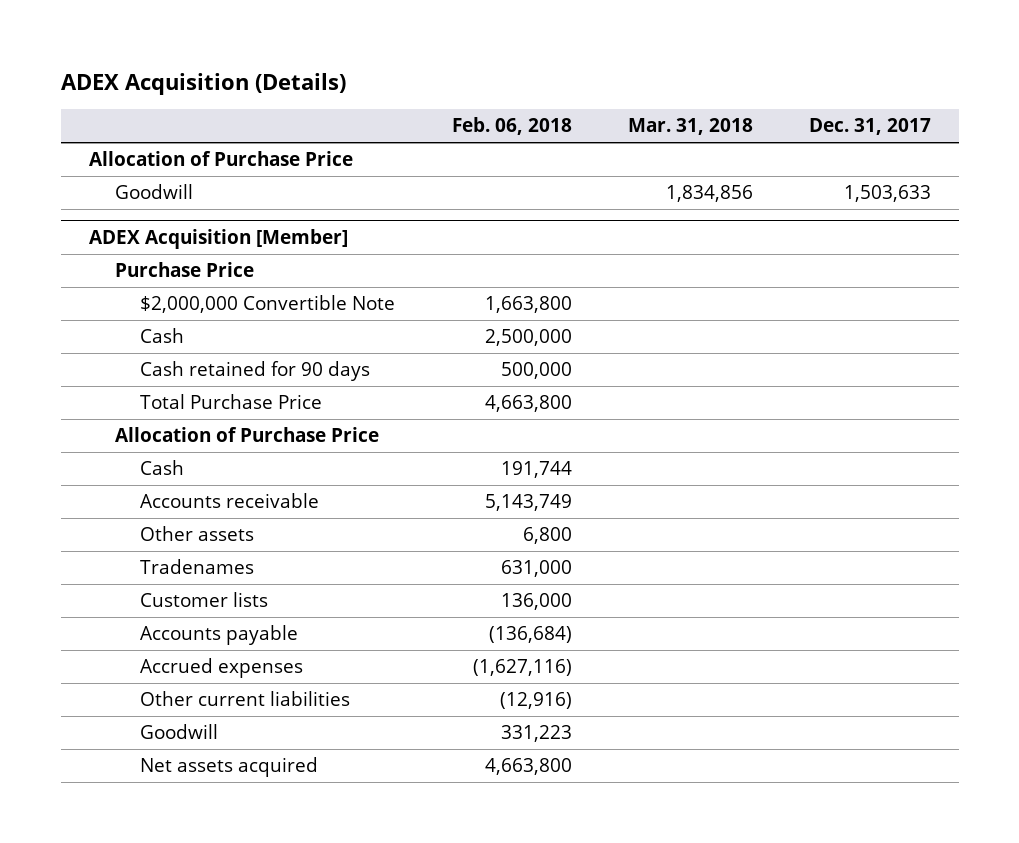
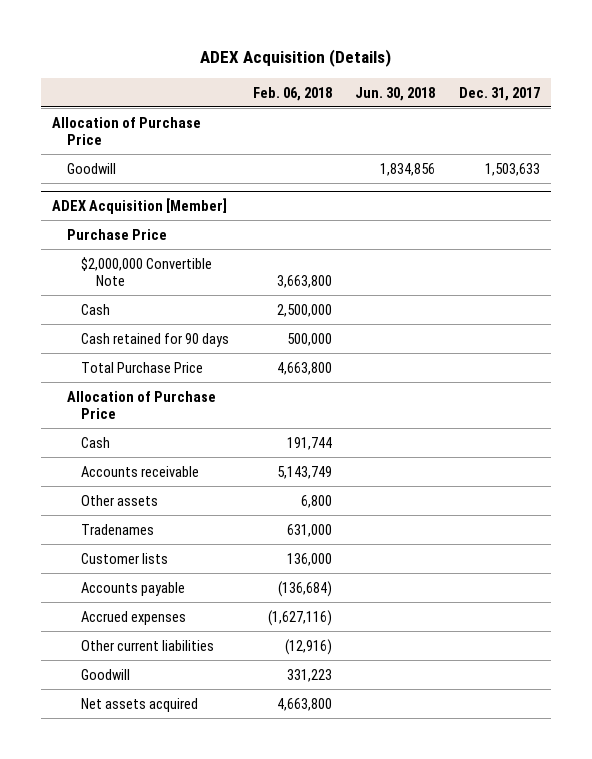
- | Feb. 06, 2018 | Mar. 31, 2018 | Dec. 31, 2017
+ | Feb. 06, 2018 | Jun. 30, 2018 | Dec. 31, 2017
@ ADEX Acquisition [Member]
- $2,000,000 Convertible Note | 1,663,800 | |
+ $2,000,000 Convertible Note | 3,663,800 | |

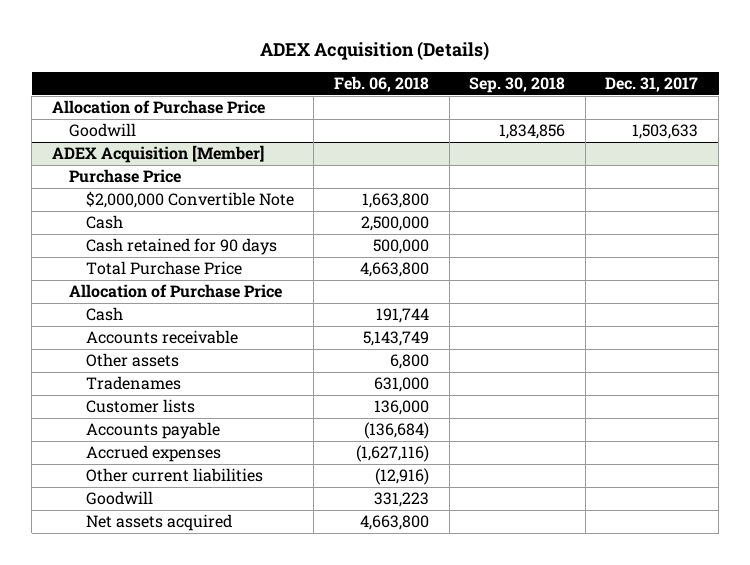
- | Feb. 06, 2018 | Jun. 30, 2018 | Dec. 31, 2017
+ | Feb. 06, 2018 | Sep. 30, 2018 | Dec. 31, 2017
@ ADEX Acquisition [Member]
- $2,000,000 Convertible Note | 3,663,800 | |
+ $2,000,000 Convertible Note | 1,663,800 | |

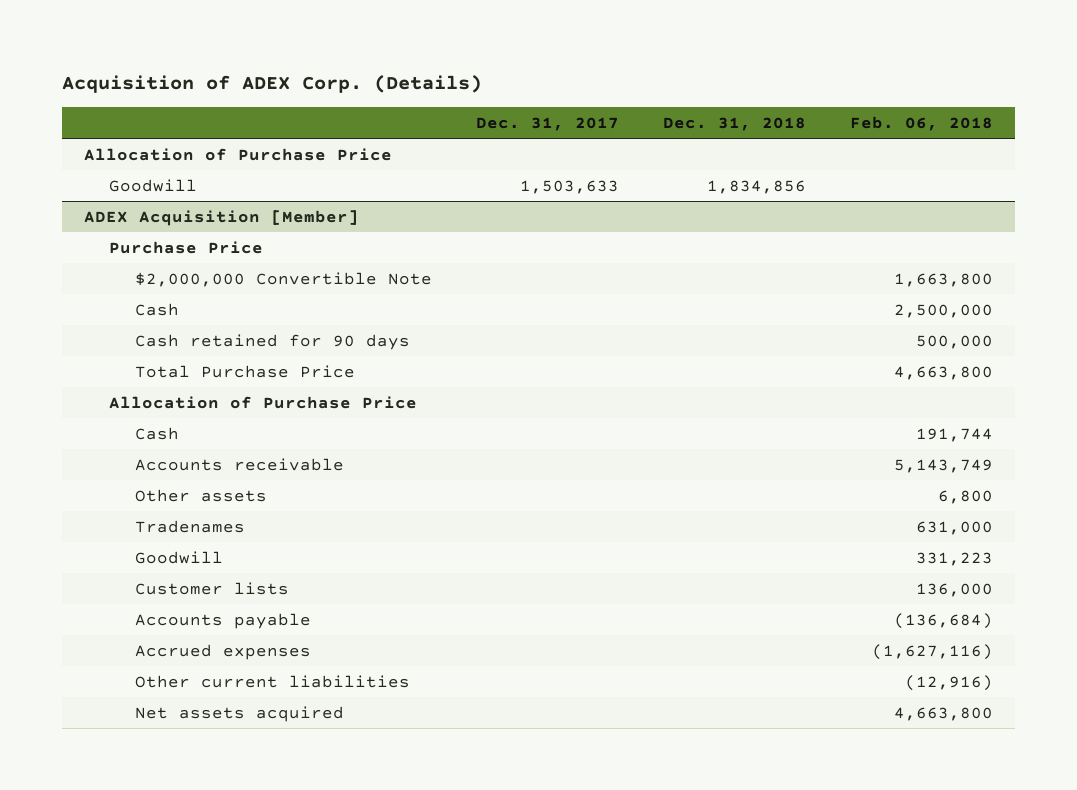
- ADEX Acquisition (Details)
+ Acquisition of ADEX Corp. (Details)
- | Feb. 06, 2018 | Sep. 30, 2018 | Dec. 31, 2017
+ | Dec. 31, 2017 | Dec. 31, 2018 | Feb. 06, 2018
@ ADEX Acquisition [Member]
moved up: Goodwill | | | 331,223

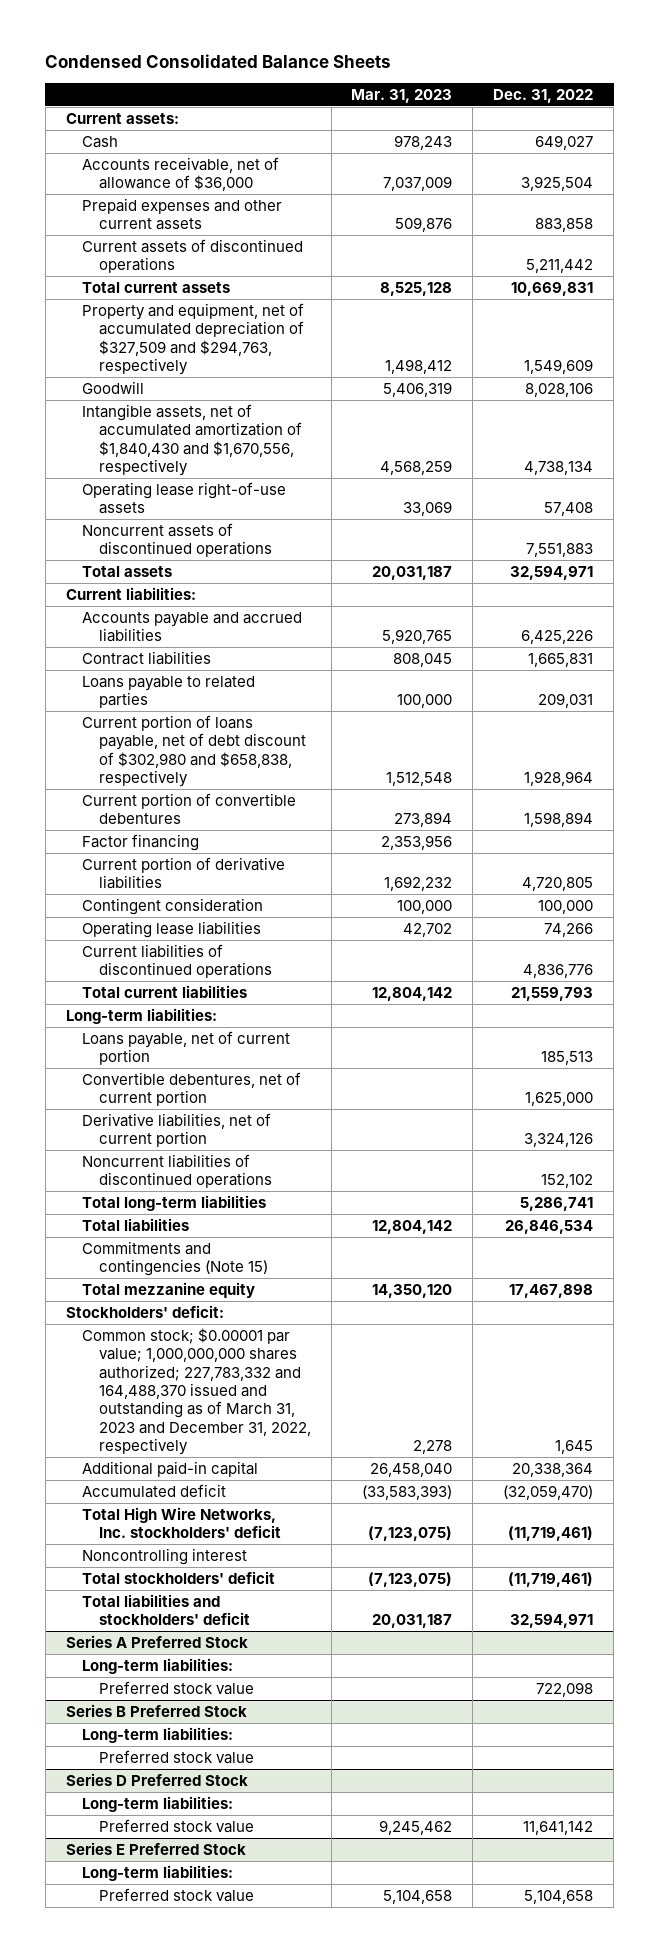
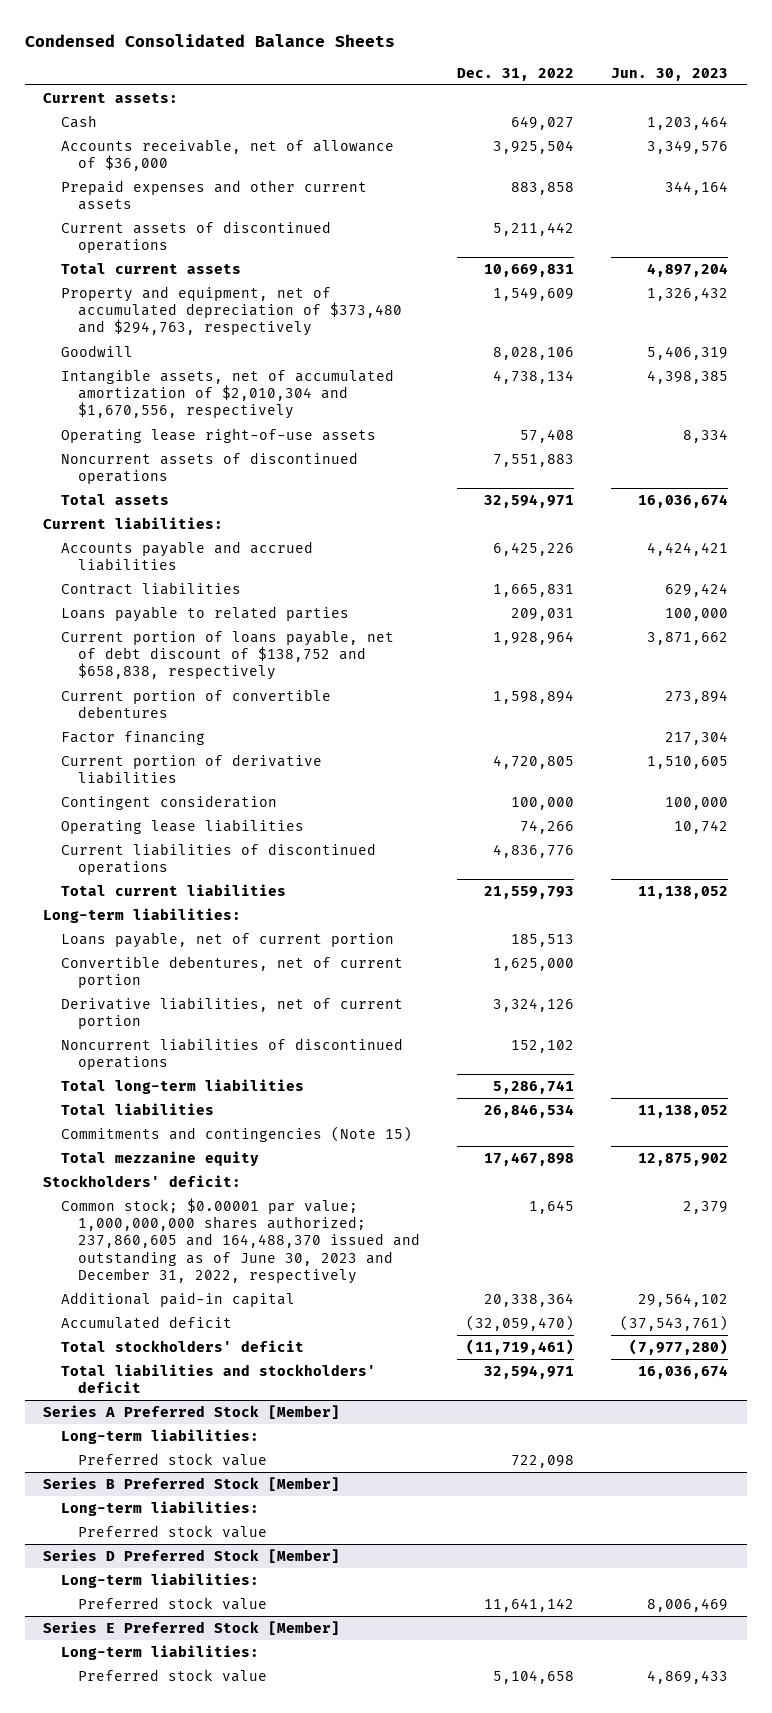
- | Mar. 31, 2023 | Dec. 31, 2022
+ | Dec. 31, 2022 | Jun. 30, 2023
- Property and equipment, net of accumulated depreciation of $327,509 and $294,763, respectively | 1,498,412 | 1,549,609
+ Property and equipment, net of accumulated depreciation of $373,480 and $294,763, respectively | 1,549,609 | 1,326,432
- Intangible assets, net of accumulated amortization of $1,840,430 and $1,670,556, respectively | 4,568,259 | 4,738,134
+ Intangible assets, net of accumulated amortization of $2,010,304 and $1,670,556, respectively | 4,738,134 | 4,398,385
- Current portion of loans payable, net of debt discount of $302,980 and $658,838, respectively | 1,512,548 | 1,928,964
+ Current portion of loans payable, net of debt discount of $138,752 and $658,838, respectively | 1,928,964 | 3,871,662
- Common stock; $0.00001 par value; 1,000,000,000 shares authorized; 227,783,332 and 164,488,370 issued and outstanding as of March 31, 2023 and December 31, 2022, respectively | 2,278 | 1,645
+ Common stock; $0.00001 par value; 1,000,000,000 shares authorized; 237,860,605 and 164,488,370 issued and outstanding as of June 30, 2023 and December 31, 2022, respectively | 1,645 | 2,379
- Total High Wire Networks, Inc. stockholders' deficit | (7,123,075) | (11,719,461)
- Noncontrolling interest
- Series A Preferred Stock
+ Series A Preferred Stock [Member]
- Series B Preferred Stock
+ Series B Preferred Stock [Member]
- Series D Preferred Stock
+ Series D Preferred Stock [Member]
- Series E Preferred Stock
+ Series E Preferred Stock [Member]

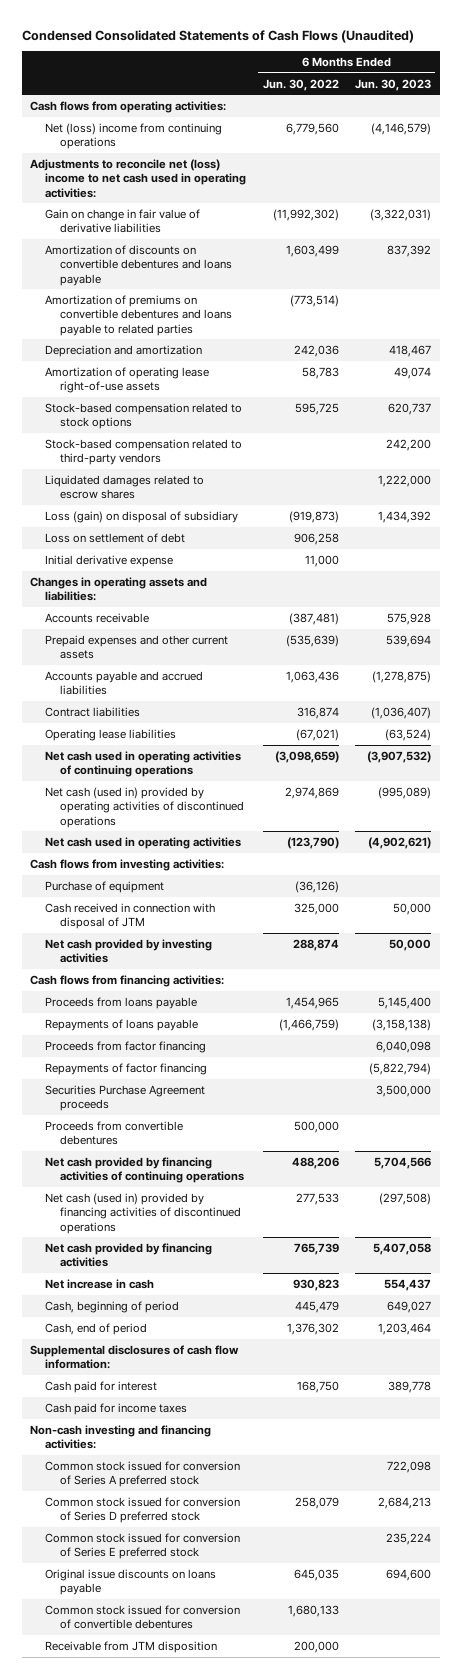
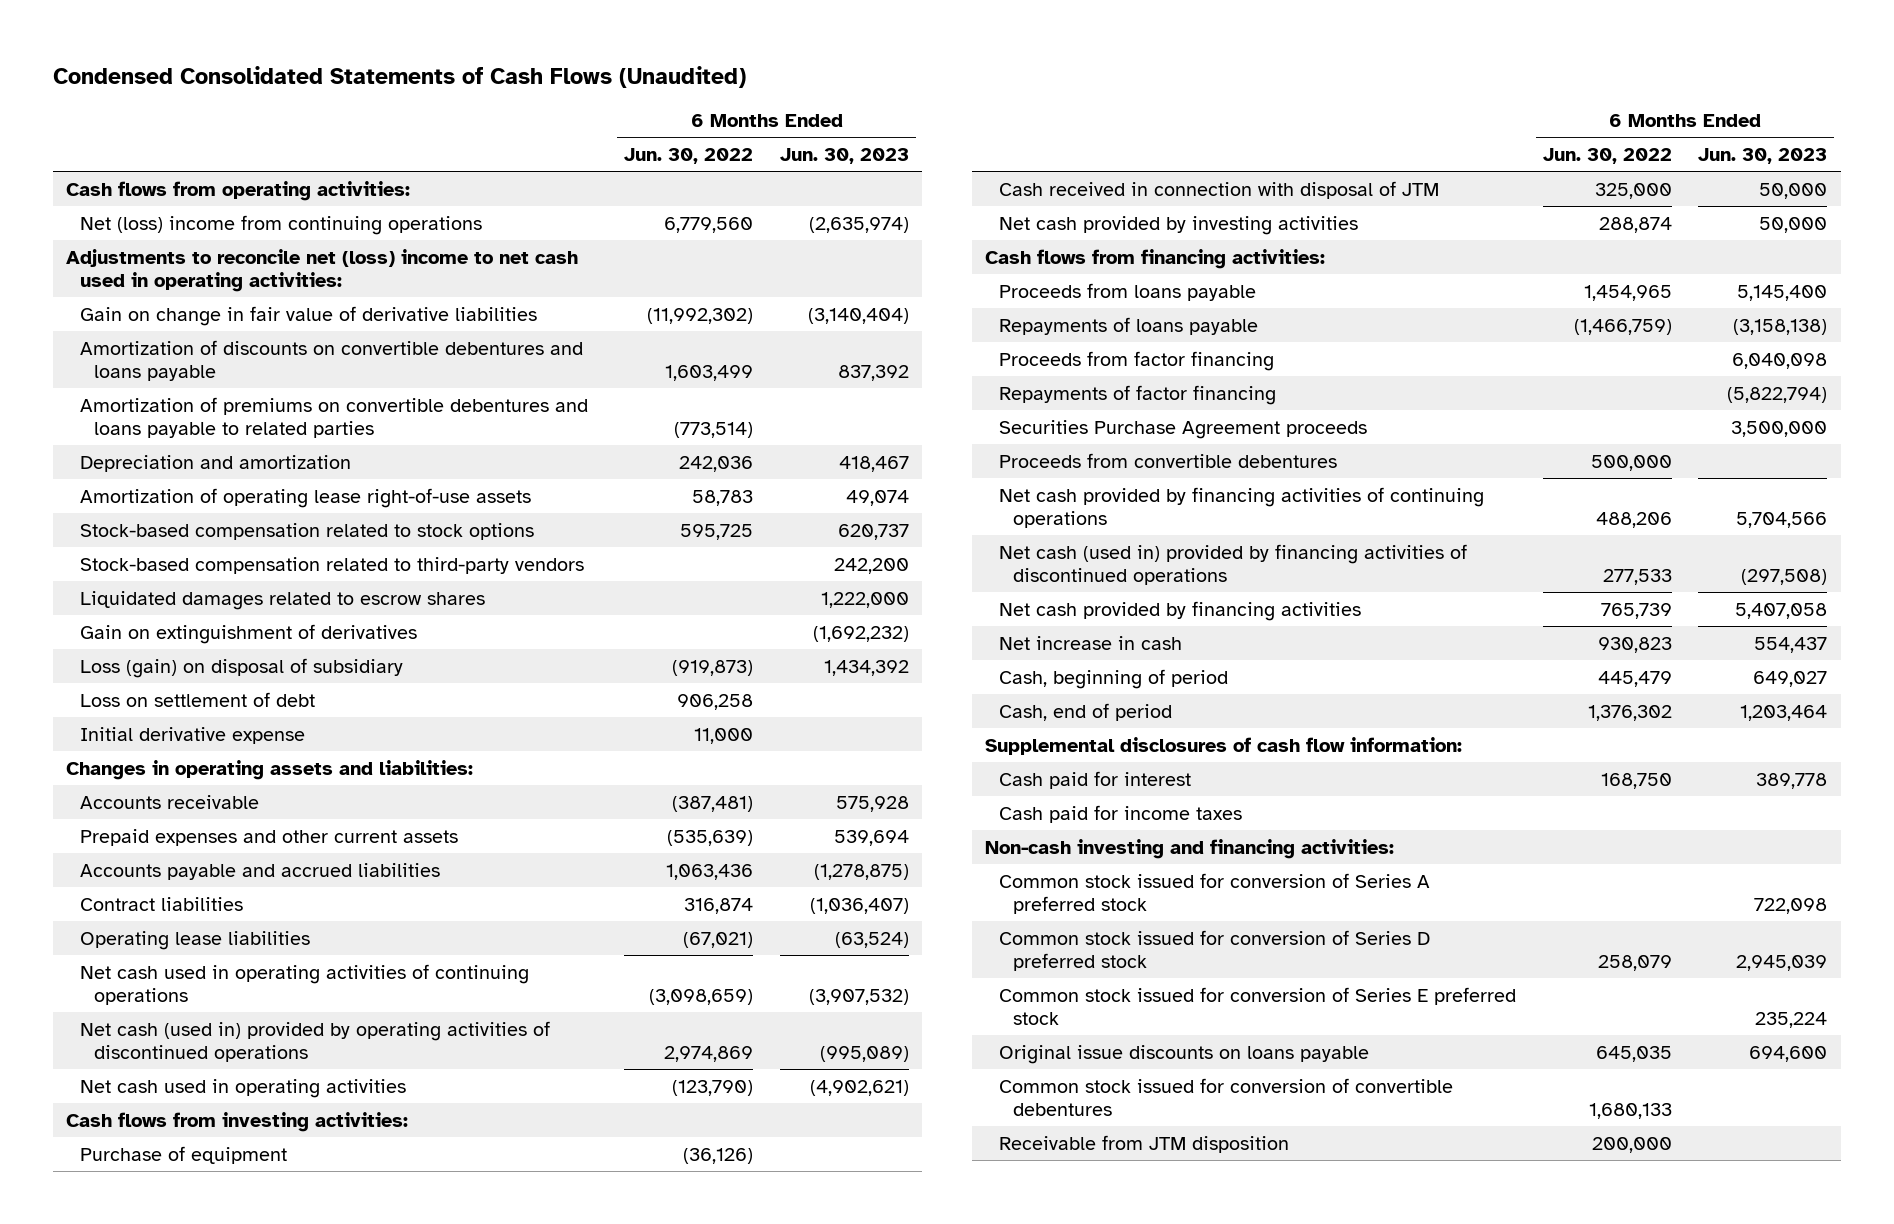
- Net (loss) income from continuing operations | 6,779,560 | (4,146,579)
+ Net (loss) income from continuing operations | 6,779,560 | (2,635,974)
- Gain on change in fair value of derivative liabilities | (11,992,302) | (3,322,031)
+ Gain on change in fair value of derivative liabilities | (11,992,302) | (3,140,404)
+ Gain on extinguishment of derivatives | | (1,692,232)
- Common stock issued for conversion of Series D preferred stock | 258,079 | 2,684,213
+ Common stock issued for conversion of Series D preferred stock | 258,079 | 2,945,039

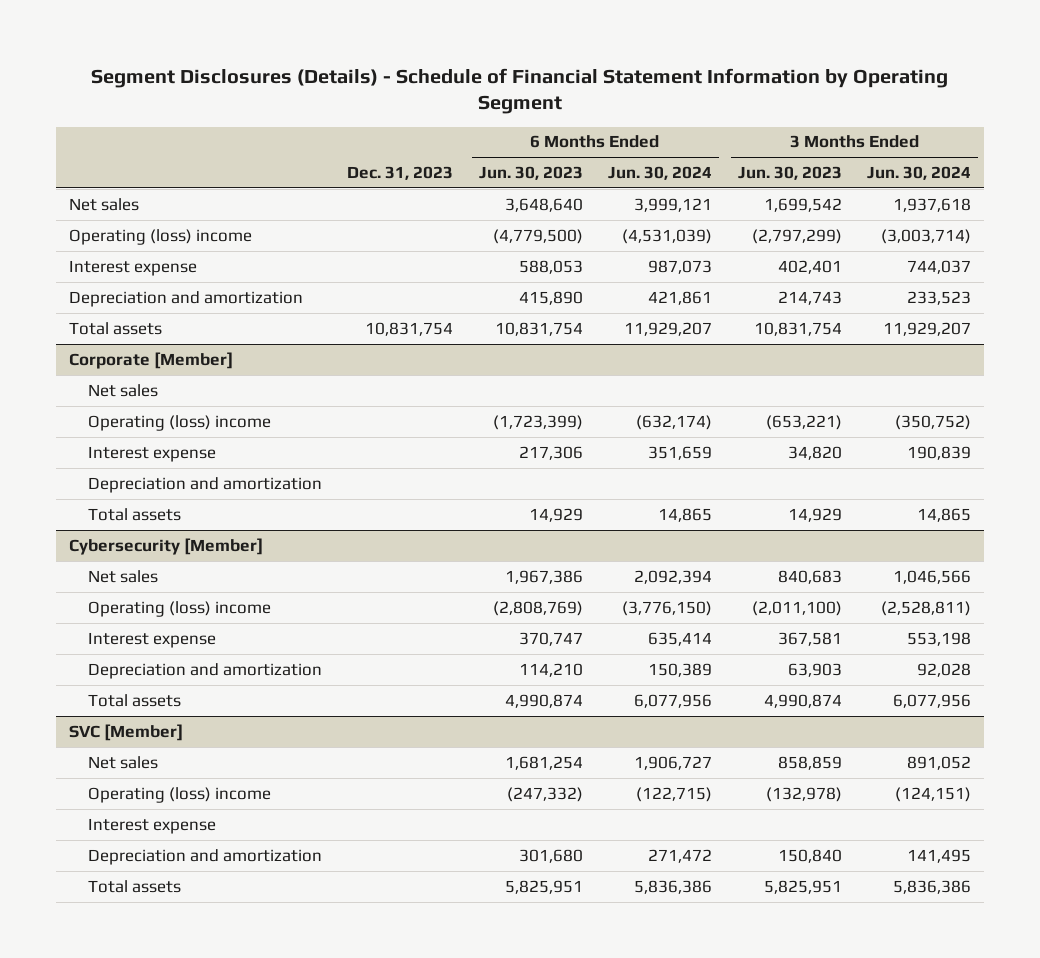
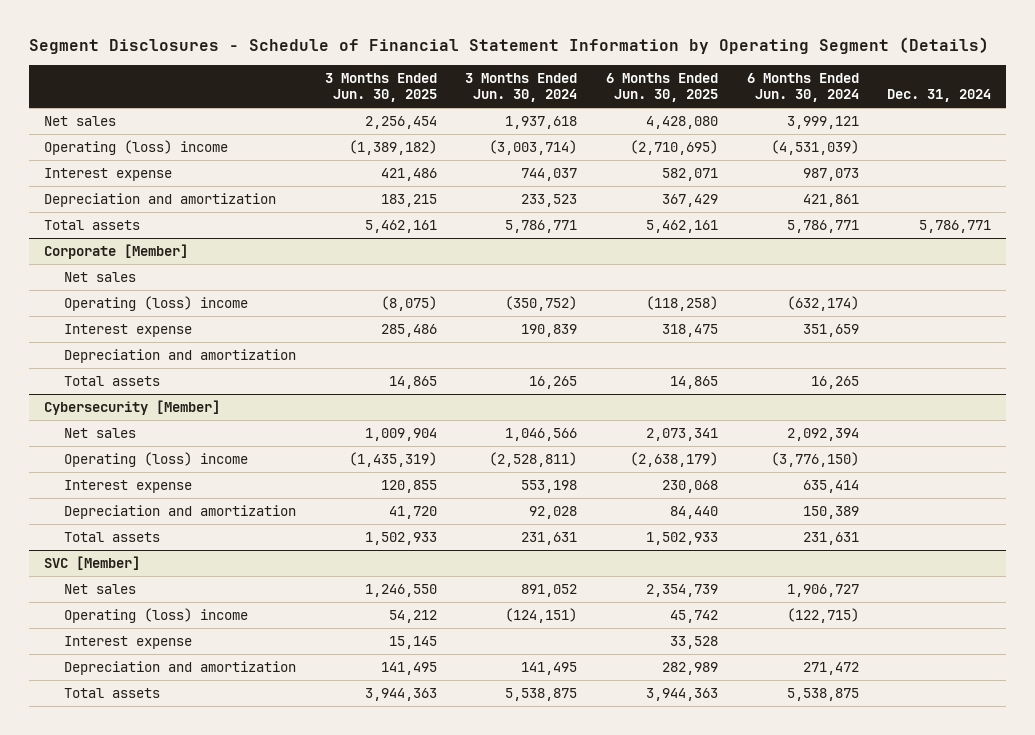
- Segment Disclosures (Details) - Schedule of Financial Statement Information by Operating Segment
+ Segment Disclosures - Schedule of Financial Statement Information by Operating Segment (Details)
- | Dec. 31, 2023 | 6 Months Ended Jun. 30, 2023 | 6 Months Ended Jun. 30, 2024 | 3 Months Ended Jun. 30, 2023 | 3 Months Ended Jun. 30, 2024
+ | 3 Months Ended Jun. 30, 2025 | 3 Months Ended Jun. 30, 2024 | 6 Months Ended Jun. 30, 2025 | 6 Months Ended Jun. 30, 2024 | Dec. 31, 2024
- Total assets | 10,831,754 | 10,831,754 | 11,929,207 | 10,831,754 | 11,929,207
+ Total assets | 5,462,161 | 5,786,771 | 5,462,161 | 5,786,771 | 5,786,771
@ Corporate [Member]
- Total assets | | 14,929 | 14,865 | 14,929 | 14,865
+ Total assets | 14,865 | 16,265 | 14,865 | 16,265 |
@ Cybersecurity [Member]
- Total assets | | 4,990,874 | 6,077,956 | 4,990,874 | 6,077,956
+ Total assets | 1,502,933 | 231,631 | 1,502,933 | 231,631 |
@ SVC [Member]
- Total assets | | 5,825,951 | 5,836,386 | 5,825,951 | 5,836,386
+ Total assets | 3,944,363 | 5,538,875 | 3,944,363 | 5,538,875 |

